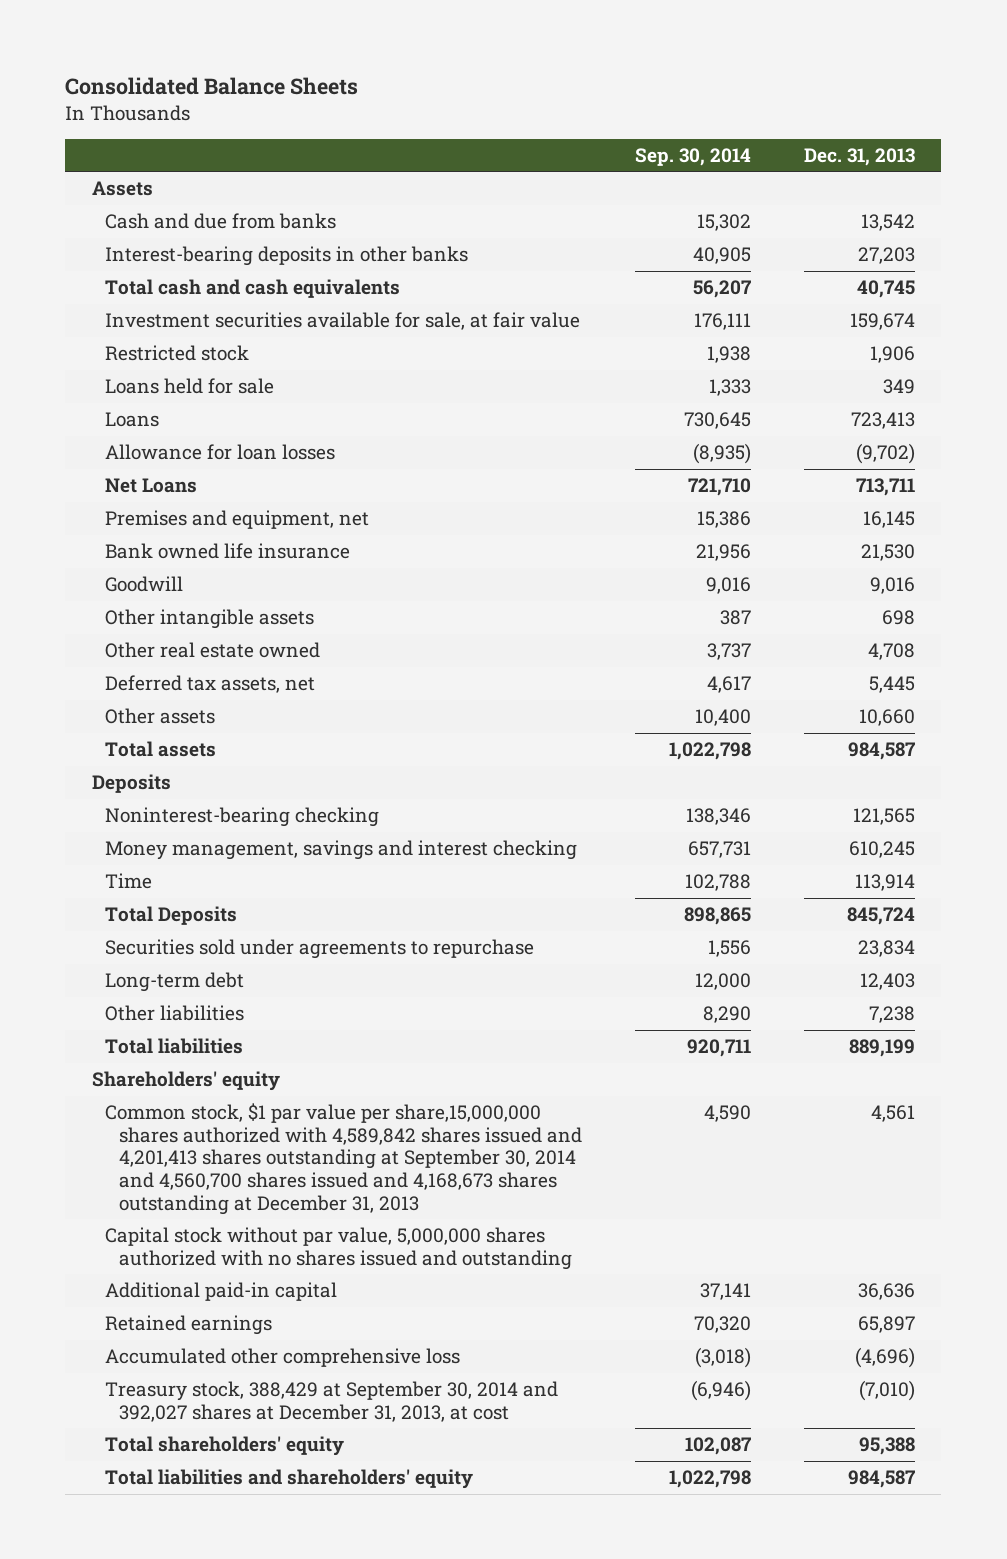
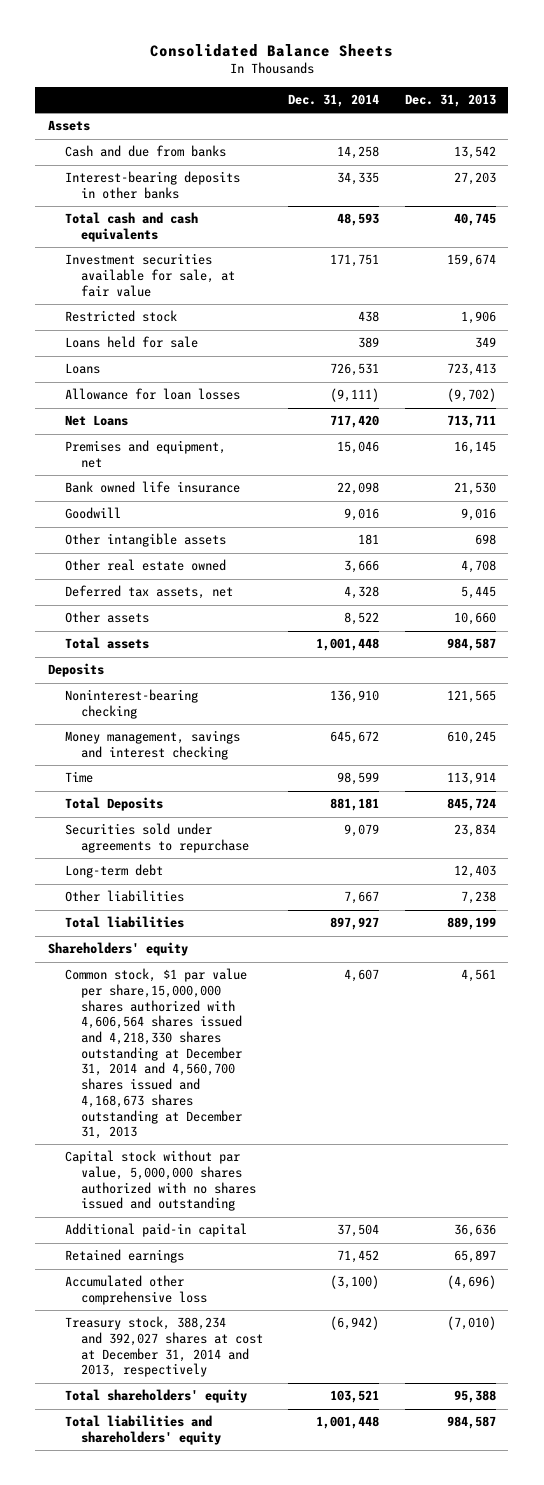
- | Sep. 30, 2014 | Dec. 31, 2013
+ | Dec. 31, 2014 | Dec. 31, 2013
- Common stock, $1 par value per share,15,000,000 shares authorized with 4,589,842 shares issued and 4,201,413 shares outstanding at September 30, 2014 and 4,560,700 shares issued and 4,168,673 shares outstanding at December 31, 2013 | 4,590 | 4,561
+ Common stock, $1 par value per share,15,000,000 shares authorized with 4,606,564 shares issued and 4,218,330 shares outstanding at December 31, 2014 and 4,560,700 shares issued and 4,168,673 shares outstanding at December 31, 2013 | 4,607 | 4,561
- Treasury stock, 388,429 at September 30, 2014 and 392,027 shares at December 31, 2013, at cost | (6,946) | (7,010)
+ Treasury stock, 388,234 and 392,027 shares at cost at December 31, 2014 and 2013, respectively | (6,942) | (7,010)

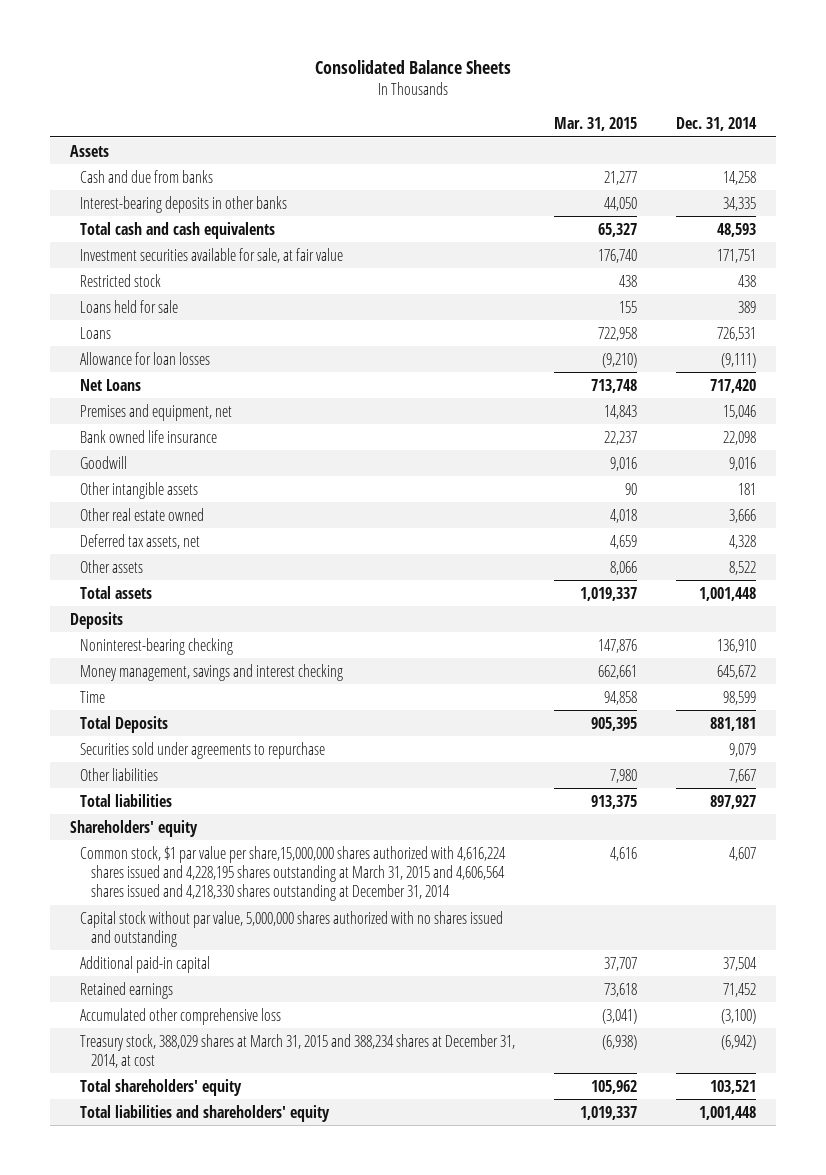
- | Dec. 31, 2014 | Dec. 31, 2013
+ | Mar. 31, 2015 | Dec. 31, 2014
- Long-term debt | | 12,403
- Common stock, $1 par value per share,15,000,000 shares authorized with 4,606,564 shares issued and 4,218,330 shares outstanding at December 31, 2014 and 4,560,700 shares issued and 4,168,673 shares outstanding at December 31, 2013 | 4,607 | 4,561
+ Common stock, $1 par value per share,15,000,000 shares authorized with 4,616,224 shares issued and 4,228,195 shares outstanding at March 31, 2015 and 4,606,564 shares issued and 4,218,330 shares outstanding at December 31, 2014 | 4,616 | 4,607
- Treasury stock, 388,234 and 392,027 shares at cost at December 31, 2014 and 2013, respectively | (6,942) | (7,010)
+ Treasury stock, 388,029 shares at March 31, 2015 and 388,234 shares at December 31, 2014, at cost | (6,938) | (6,942)

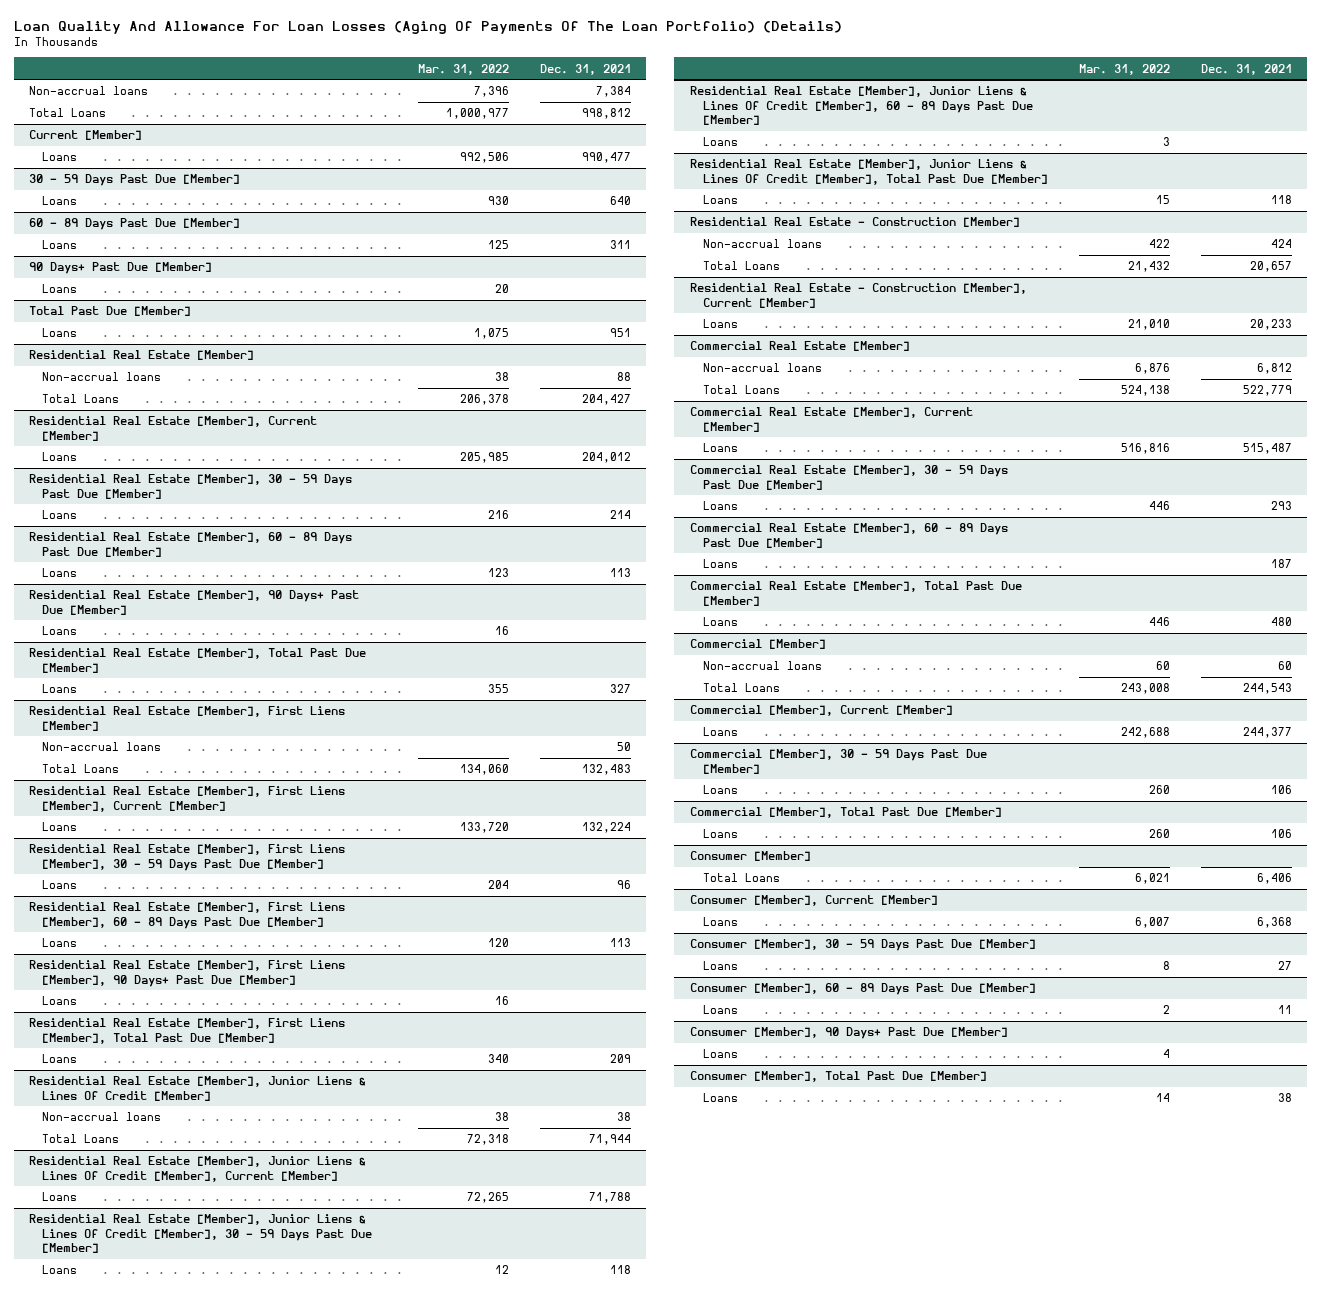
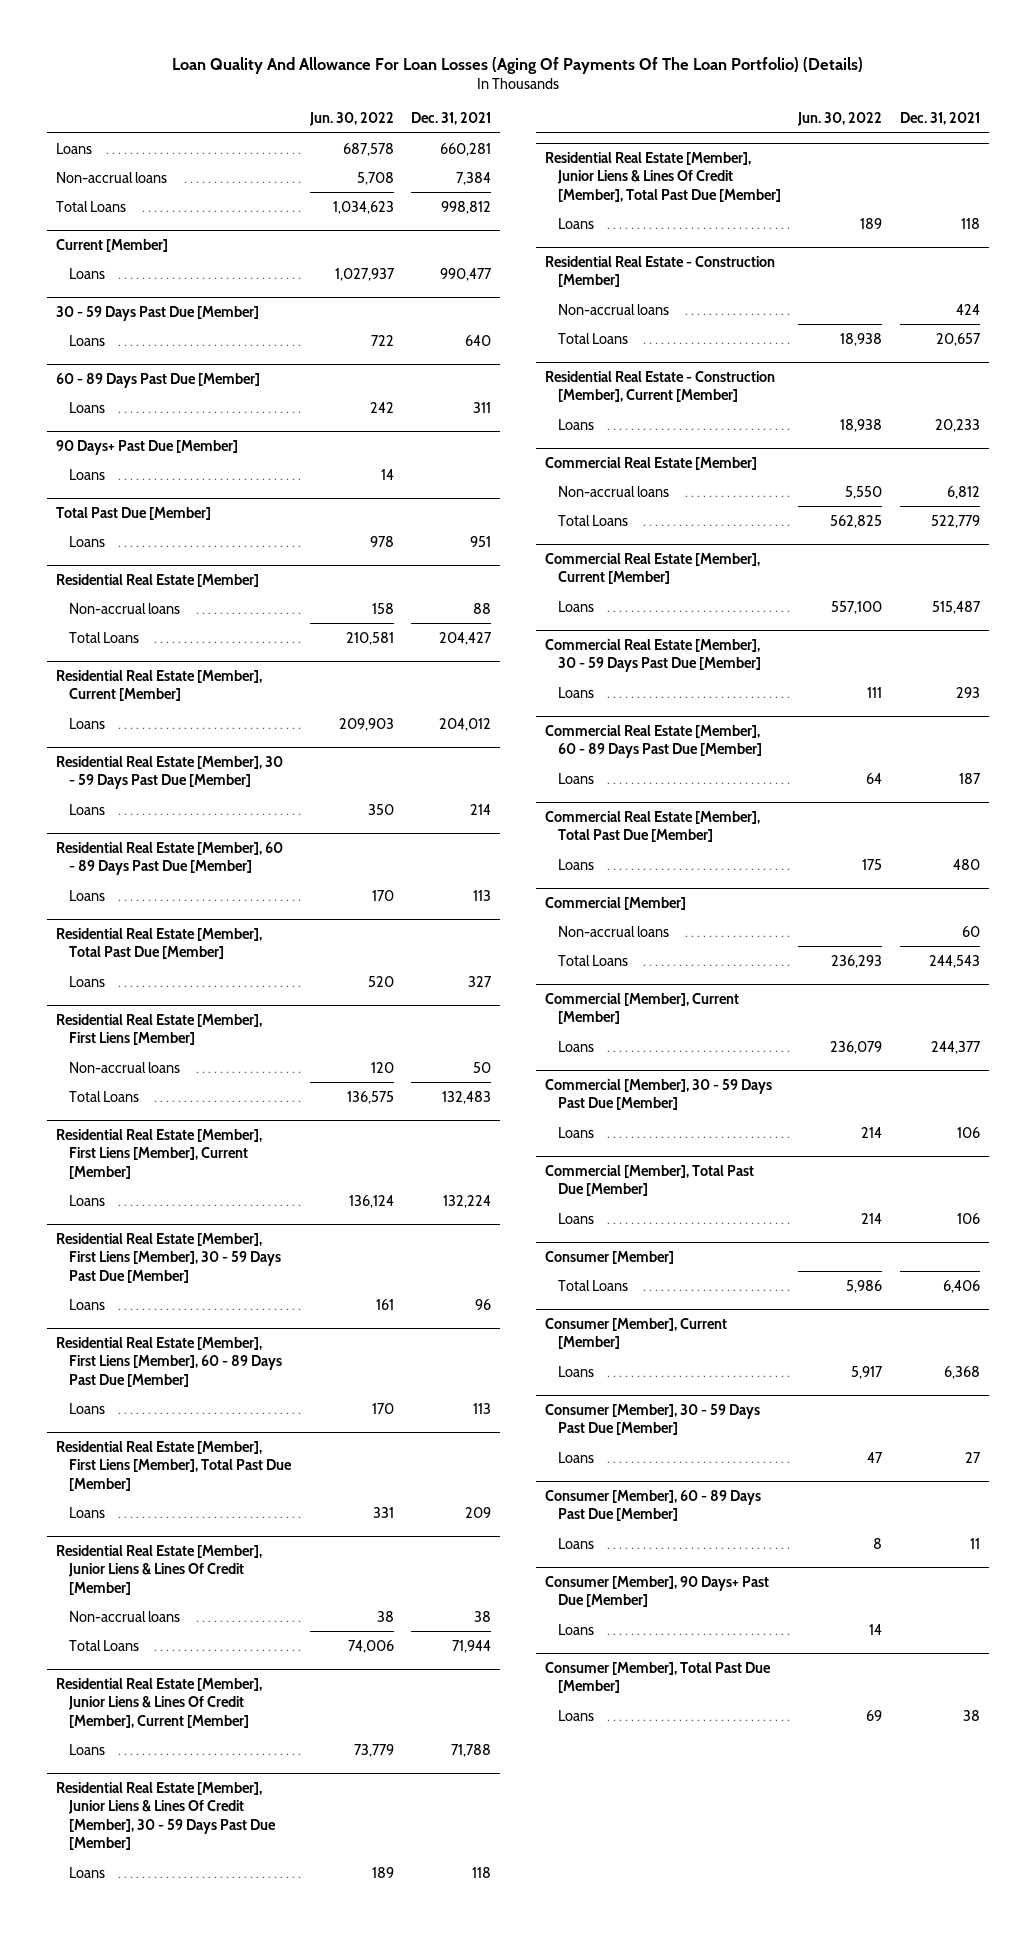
- | Mar. 31, 2022 | Dec. 31, 2021
+ | Jun. 30, 2022 | Dec. 31, 2021
+ Loans | 687,578 | 660,281
- Residential Real Estate [Member], 90 Days+ Past Due [Member]
- Loans | 16 |
- Residential Real Estate [Member], First Liens [Member], 90 Days+ Past Due [Member]
- Loans | 16 |
- Residential Real Estate [Member], Junior Liens & Lines Of Credit [Member], 60 - 89 Days Past Due [Member]
- Loans | 3 |

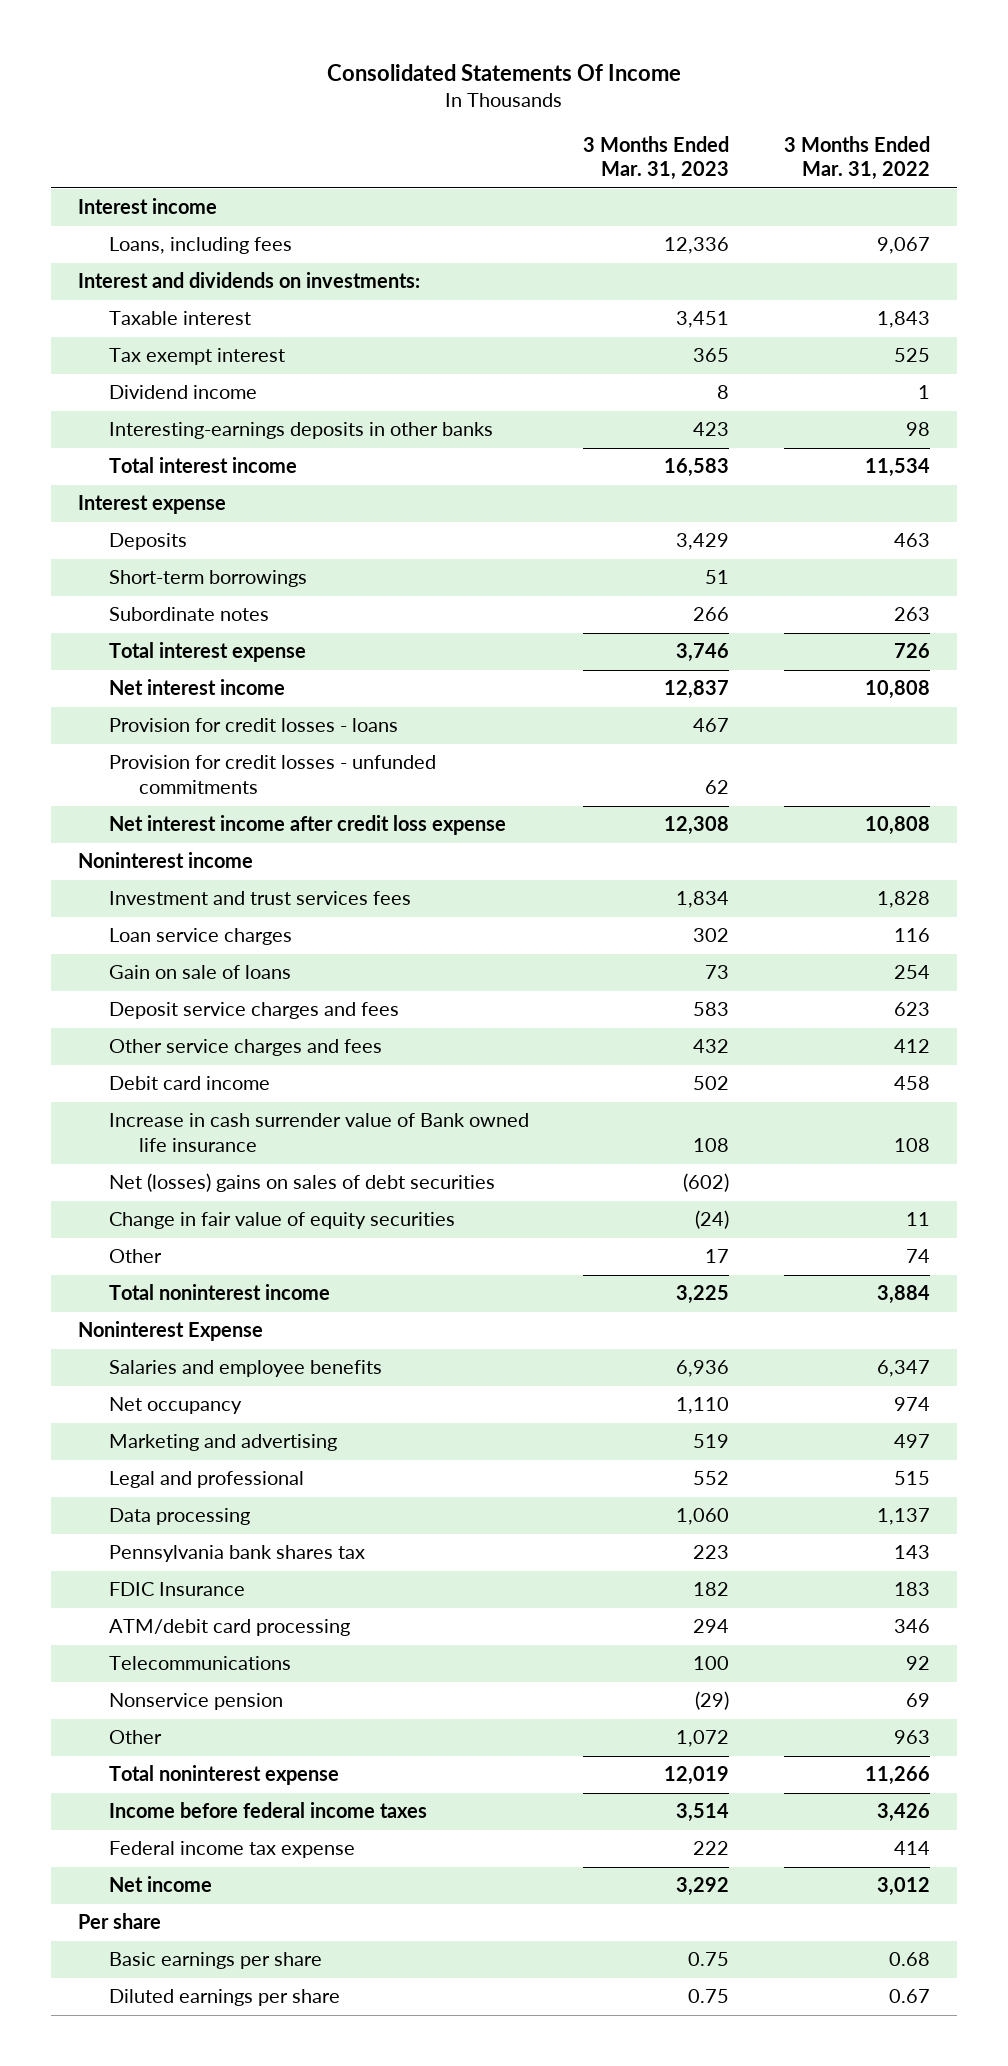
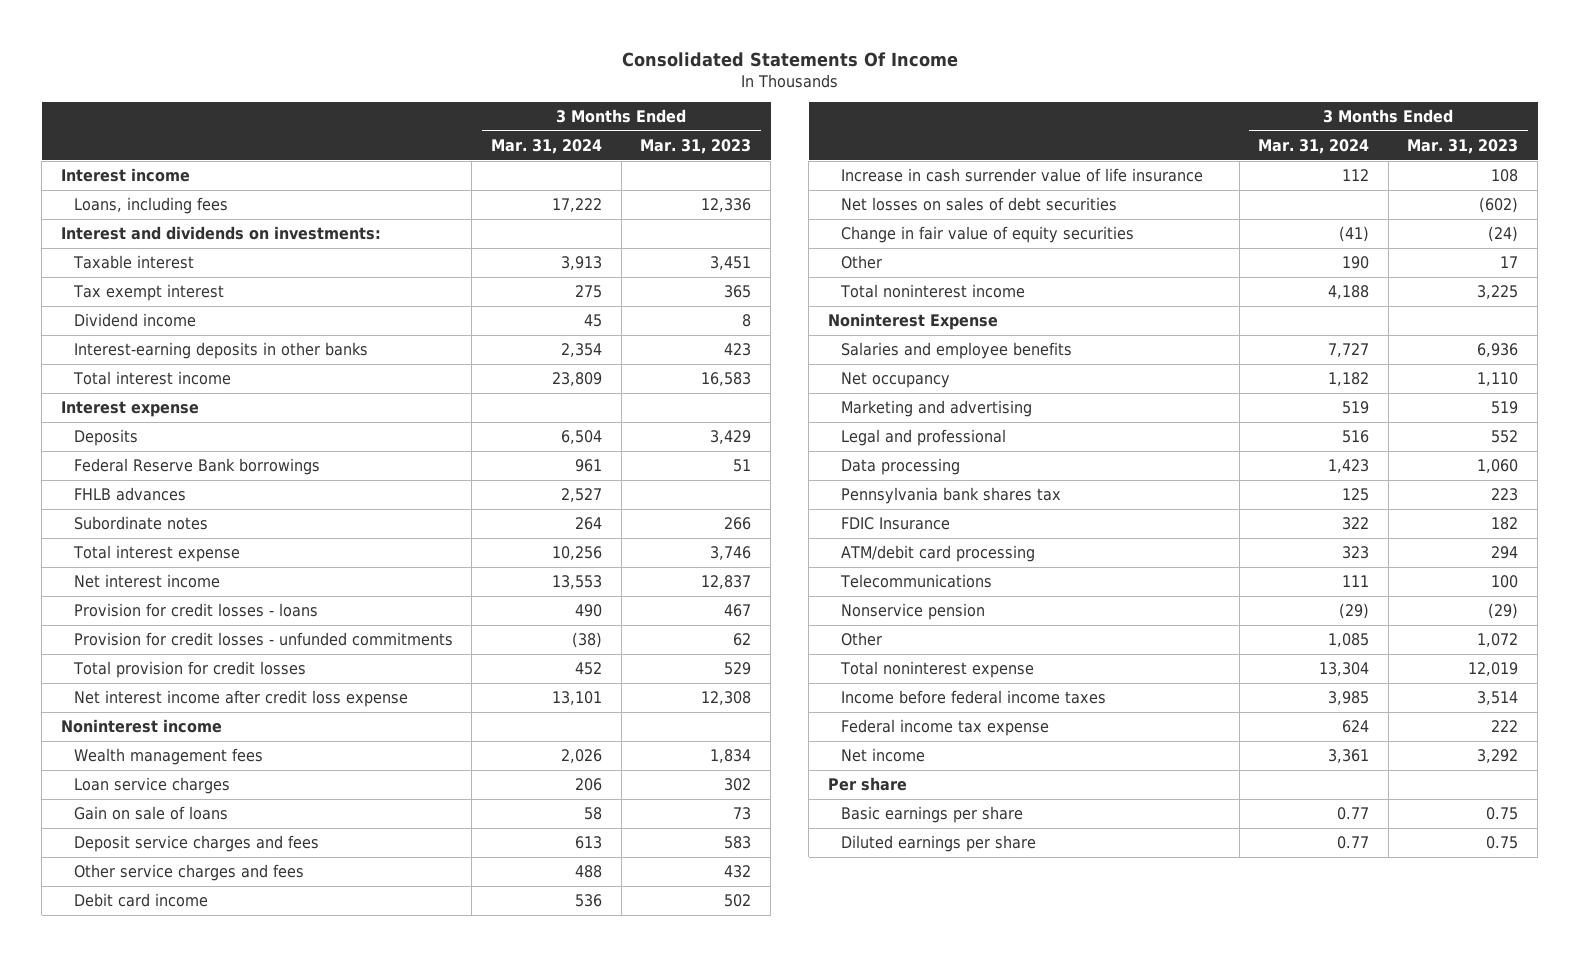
- | 3 Months Ended Mar. 31, 2023 | 3 Months Ended Mar. 31, 2022
+ | 3 Months Ended Mar. 31, 2024 | 3 Months Ended Mar. 31, 2023
- Interesting-earnings deposits in other banks | 423 | 98
+ Interest-earning deposits in other banks | 2,354 | 423
- Short-term borrowings | 51 |
+ Federal Reserve Bank borrowings | 961 | 51
+ FHLB advances | 2,527 |
+ Total provision for credit losses | 452 | 529
- Investment and trust services fees | 1,834 | 1,828
+ Wealth management fees | 2,026 | 1,834
- Increase in cash surrender value of Bank owned life insurance | 108 | 108
- Net (losses) gains on sales of debt securities | (602) |
+ Increase in cash surrender value of life insurance | 112 | 108
+ Net losses on sales of debt securities | | (602)

